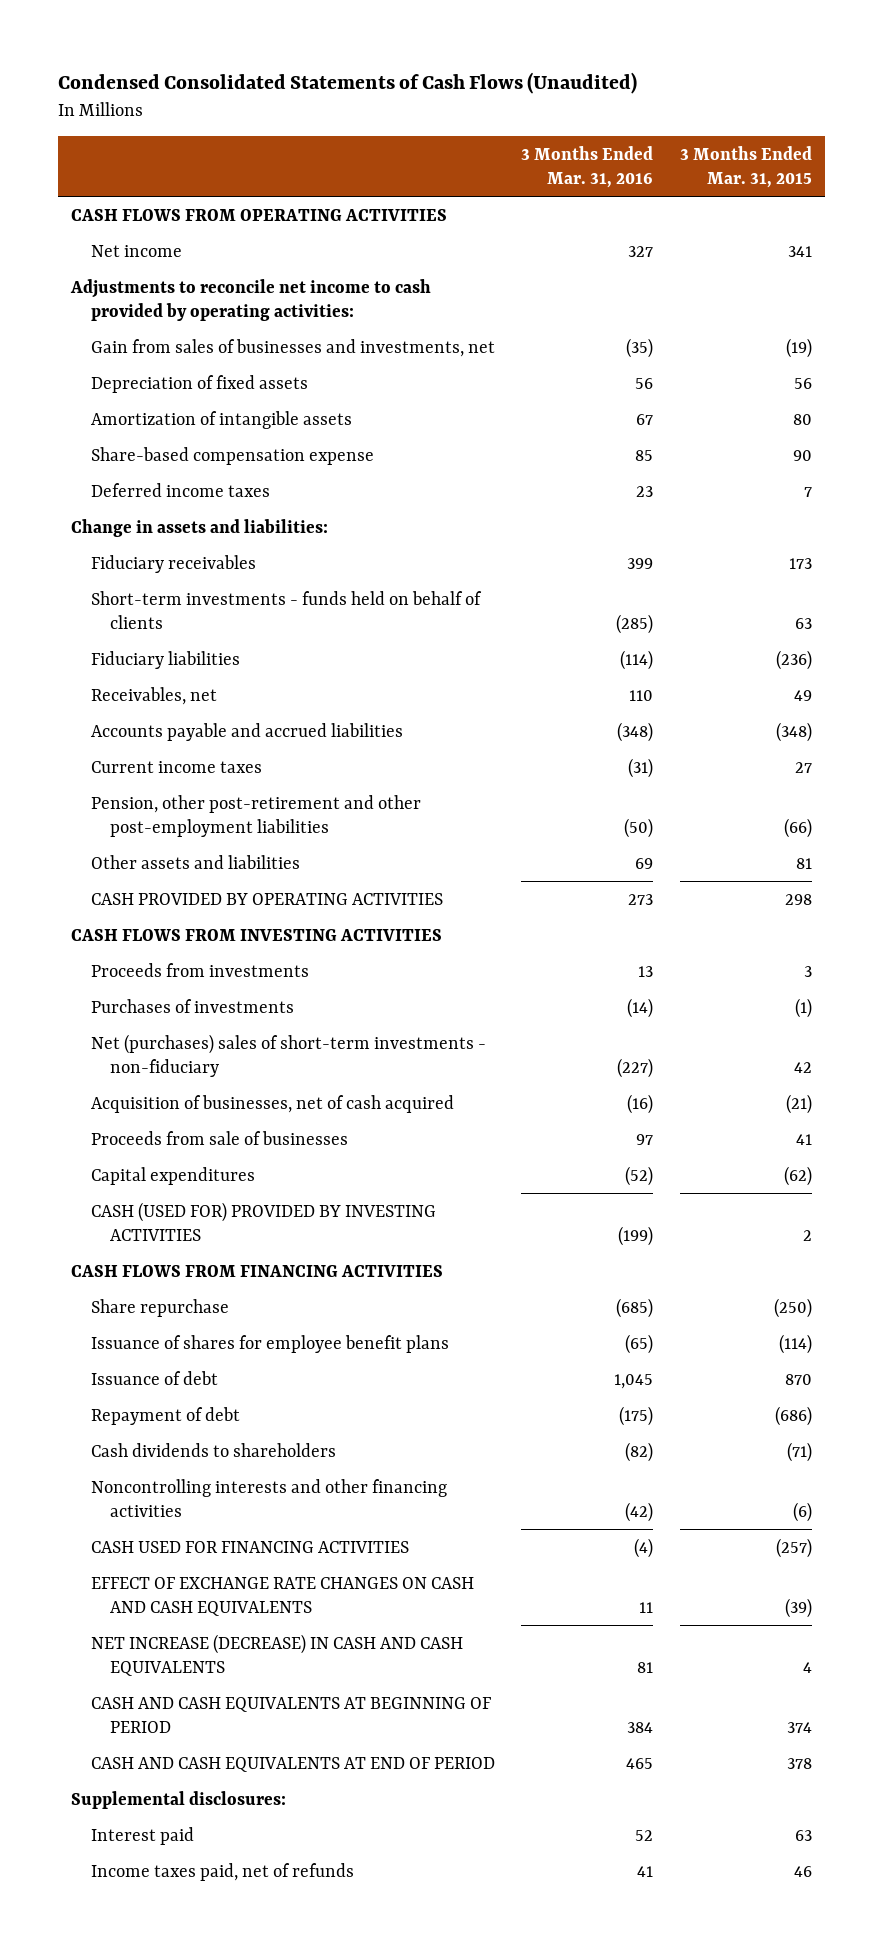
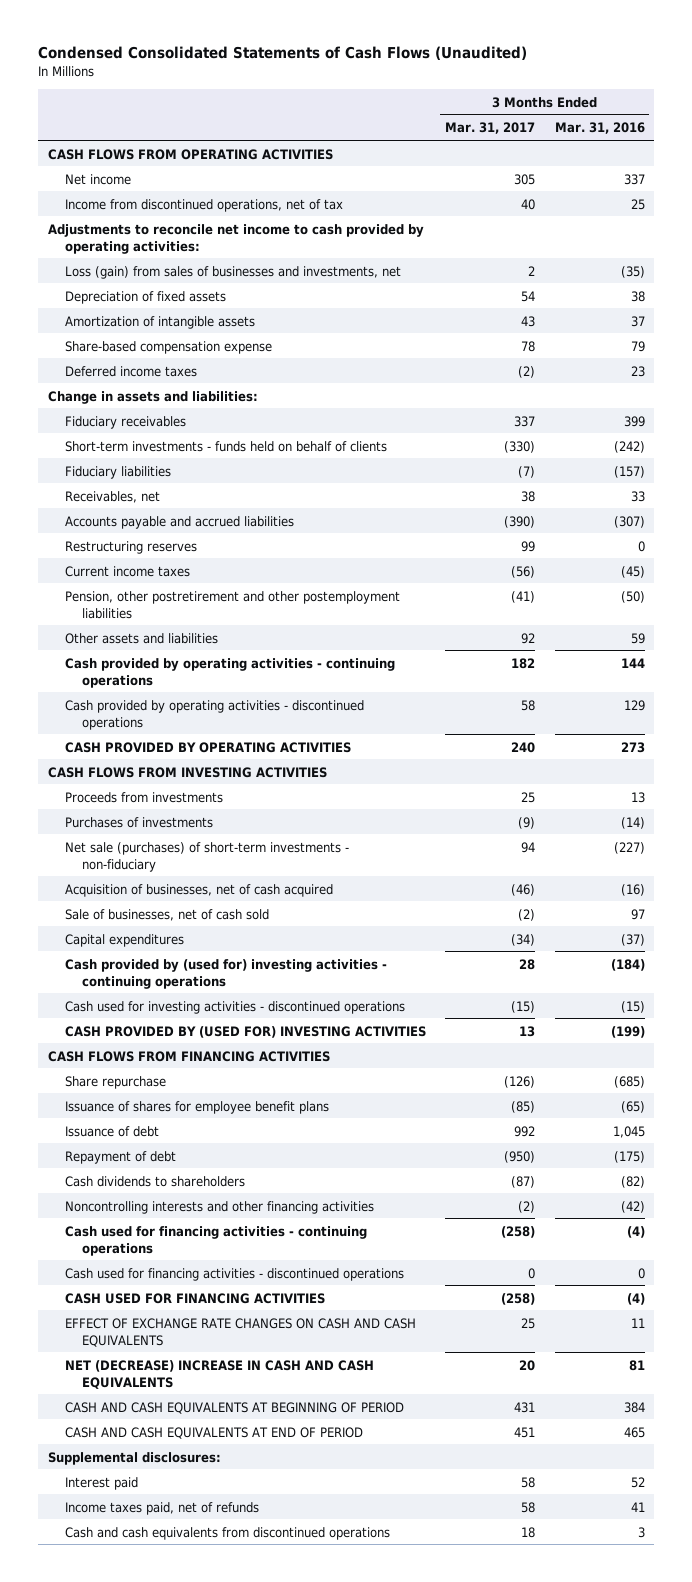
- | 3 Months Ended Mar. 31, 2016 | 3 Months Ended Mar. 31, 2015
+ | 3 Months Ended Mar. 31, 2017 | 3 Months Ended Mar. 31, 2016
- Net income | 327 | 341
+ Net income | 305 | 337
+ Income from discontinued operations, net of tax | 40 | 25
- Gain from sales of businesses and investments, net | (35) | (19)
- Depreciation of fixed assets | 56 | 56
- Amortization of intangible assets | 67 | 80
- Share-based compensation expense | 85 | 90
+ Loss (gain) from sales of businesses and investments, net | 2 | (35)
+ Depreciation of fixed assets | 54 | 38
+ Amortization of intangible assets | 43 | 37
+ Share-based compensation expense | 78 | 79
- Short-term investments - funds held on behalf of clients | (285) | 63
- Fiduciary liabilities | (114) | (236)
- Receivables, net | 110 | 49
- Accounts payable and accrued liabilities | (348) | (348)
- Current income taxes | (31) | 27
- Pension, other post-retirement and other post-employment liabilities | (50) | (66)
- Other assets and liabilities | 69 | 81
+ Short-term investments - funds held on behalf of clients | (330) | (242)
+ Fiduciary liabilities | (7) | (157)
+ Receivables, net | 38 | 33
+ Accounts payable and accrued liabilities | (390) | (307)
+ Restructuring reserves | 99 | 0
+ Current income taxes | (56) | (45)
+ Pension, other postretirement and other postemployment liabilities | (41) | (50)
+ Other assets and liabilities | 92 | 59
+ Cash provided by operating activities - continuing operations | 182 | 144
+ Cash provided by operating activities - discontinued operations | 58 | 129
- Net (purchases) sales of short-term investments - non-fiduciary | (227) | 42
+ Net sale (purchases) of short-term investments - non-fiduciary | 94 | (227)
- Proceeds from sale of businesses | 97 | 41
- Capital expenditures | (52) | (62)
- CASH (USED FOR) PROVIDED BY INVESTING ACTIVITIES | (199) | 2
+ Sale of businesses, net of cash sold | (2) | 97
+ Capital expenditures | (34) | (37)
+ Cash provided by (used for) investing activities - continuing operations | 28 | (184)
+ Cash used for investing activities - discontinued operations | (15) | (15)
+ CASH PROVIDED BY (USED FOR) INVESTING ACTIVITIES | 13 | (199)
+ Cash used for financing activities - continuing operations | (258) | (4)
+ Cash used for financing activities - discontinued operations | 0 | 0
- NET INCREASE (DECREASE) IN CASH AND CASH EQUIVALENTS | 81 | 4
+ NET (DECREASE) INCREASE IN CASH AND CASH EQUIVALENTS | 20 | 81
+ Cash and cash equivalents from discontinued operations | 18 | 3

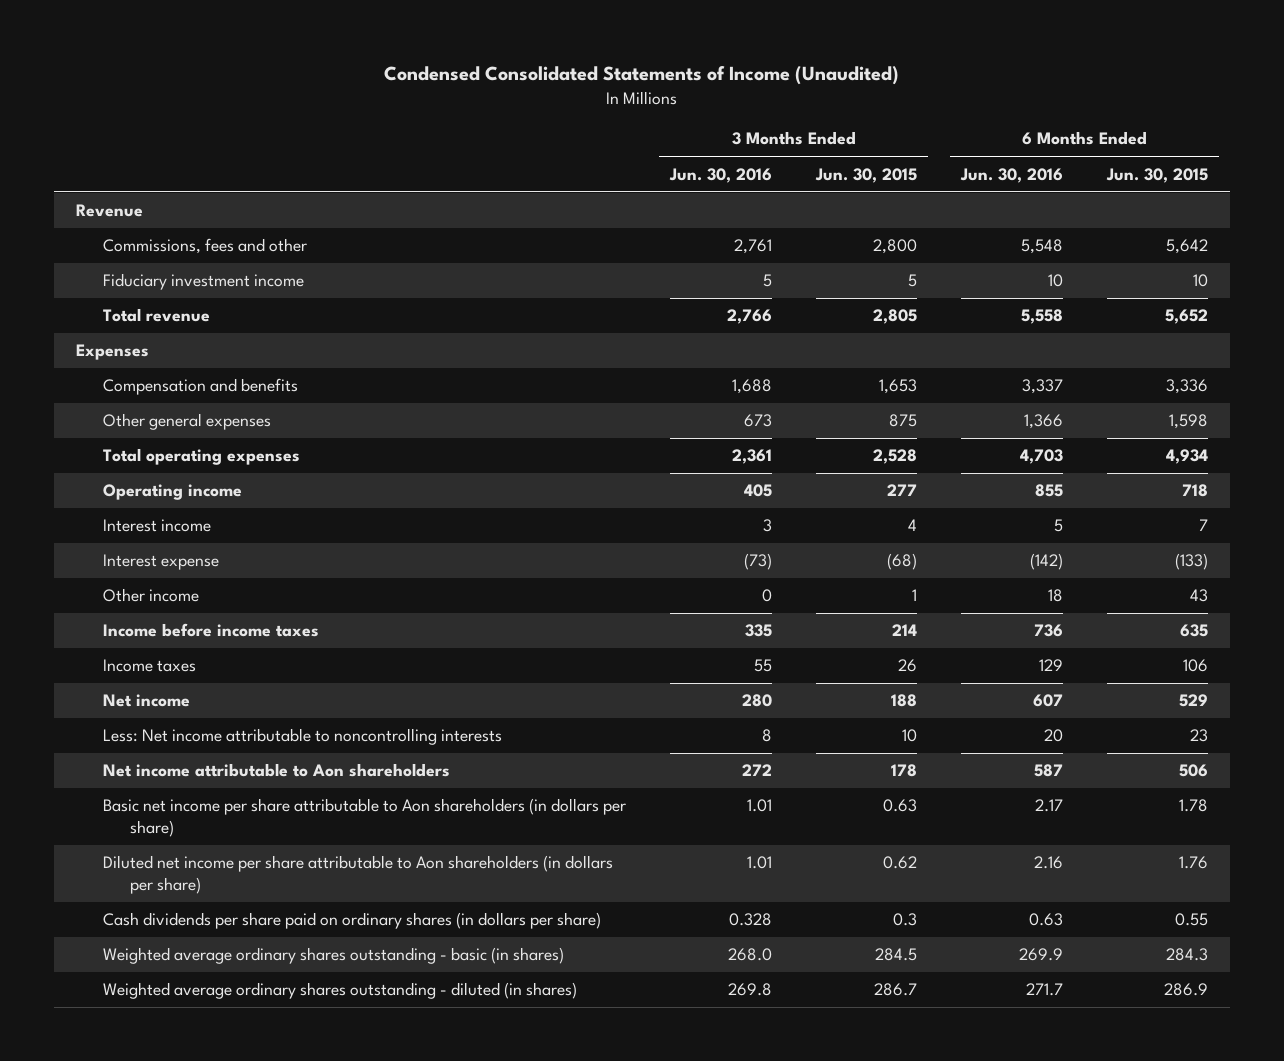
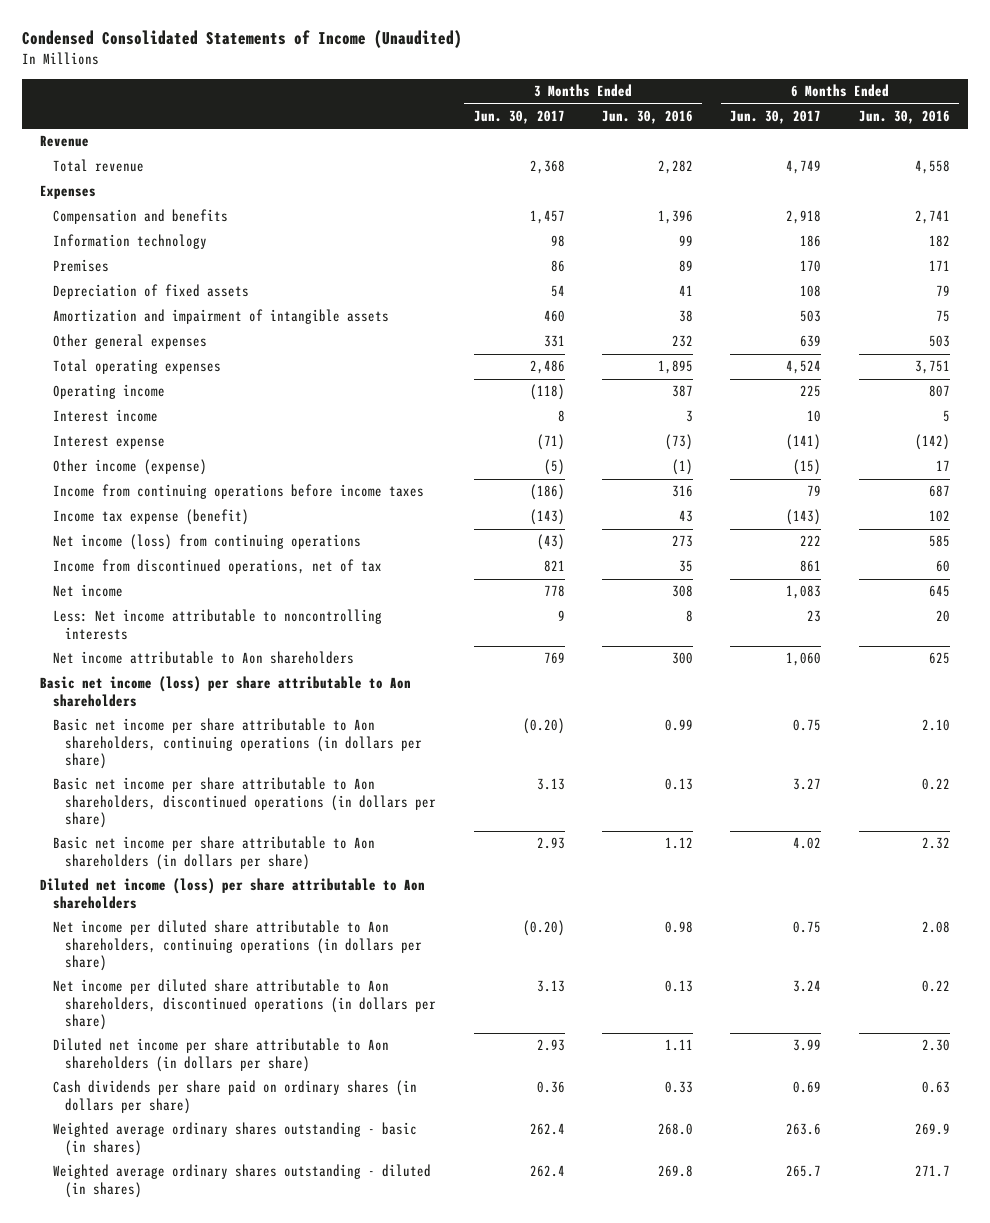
- | 3 Months Ended Jun. 30, 2016 | 3 Months Ended Jun. 30, 2015 | 6 Months Ended Jun. 30, 2016 | 6 Months Ended Jun. 30, 2015
+ | 3 Months Ended Jun. 30, 2017 | 3 Months Ended Jun. 30, 2016 | 6 Months Ended Jun. 30, 2017 | 6 Months Ended Jun. 30, 2016
- Commissions, fees and other | 2,761 | 2,800 | 5,548 | 5,642
- Fiduciary investment income | 5 | 5 | 10 | 10
- Total revenue | 2,766 | 2,805 | 5,558 | 5,652
+ Total revenue | 2,368 | 2,282 | 4,749 | 4,558
- Compensation and benefits | 1,688 | 1,653 | 3,337 | 3,336
- Other general expenses | 673 | 875 | 1,366 | 1,598
- Total operating expenses | 2,361 | 2,528 | 4,703 | 4,934
- Operating income | 405 | 277 | 855 | 718
+ Compensation and benefits | 1,457 | 1,396 | 2,918 | 2,741
+ Information technology | 98 | 99 | 186 | 182
+ Premises | 86 | 89 | 170 | 171
+ Depreciation of fixed assets | 54 | 41 | 108 | 79
+ Amortization and impairment of intangible assets | 460 | 38 | 503 | 75
+ Other general expenses | 331 | 232 | 639 | 503
+ Total operating expenses | 2,486 | 1,895 | 4,524 | 3,751
+ Operating income | (118) | 387 | 225 | 807
- Other income | 0 | 1 | 18 | 43
- Income before income taxes | 335 | 214 | 736 | 635
- Income taxes | 55 | 26 | 129 | 106
- Net income | 280 | 188 | 607 | 529
+ Other income (expense) | (5) | (1) | (15) | 17
+ Income from continuing operations before income taxes | (186) | 316 | 79 | 687
+ Income tax expense (benefit) | (143) | 43 | (143) | 102
+ Net income (loss) from continuing operations | (43) | 273 | 222 | 585
+ Income from discontinued operations, net of tax | 821 | 35 | 861 | 60
+ Net income | 778 | 308 | 1,083 | 645
- Net income attributable to Aon shareholders | 272 | 178 | 587 | 506
- Basic net income per share attributable to Aon shareholders (in dollars per share) | 1.01 | 0.63 | 2.17 | 1.78
- Diluted net income per share attributable to Aon shareholders (in dollars per share) | 1.01 | 0.62 | 2.16 | 1.76
- Cash dividends per share paid on ordinary shares (in dollars per share) | 0.328 | 0.3 | 0.63 | 0.55
+ Net income attributable to Aon shareholders | 769 | 300 | 1,060 | 625
+ Basic net income (loss) per share attributable to Aon shareholders
+ Basic net income per share attributable to Aon shareholders, continuing operations (in dollars per share) | (0.20) | 0.99 | 0.75 | 2.10
+ Basic net income per share attributable to Aon shareholders, discontinued operations (in dollars per share) | 3.13 | 0.13 | 3.27 | 0.22
+ Basic net income per share attributable to Aon shareholders (in dollars per share) | 2.93 | 1.12 | 4.02 | 2.32
+ Diluted net income (loss) per share attributable to Aon shareholders
+ Net income per diluted share attributable to Aon shareholders, continuing operations (in dollars per share) | (0.20) | 0.98 | 0.75 | 2.08
+ Net income per diluted share attributable to Aon shareholders, discontinued operations (in dollars per share) | 3.13 | 0.13 | 3.24 | 0.22
+ Diluted net income per share attributable to Aon shareholders (in dollars per share) | 2.93 | 1.11 | 3.99 | 2.30
+ Cash dividends per share paid on ordinary shares (in dollars per share) | 0.36 | 0.33 | 0.69 | 0.63

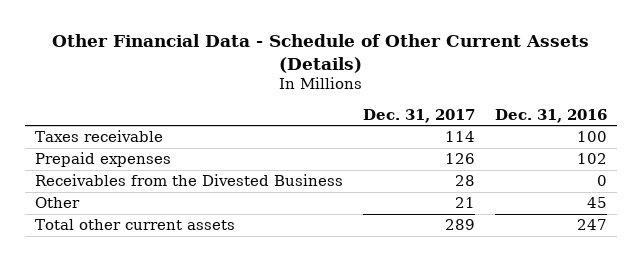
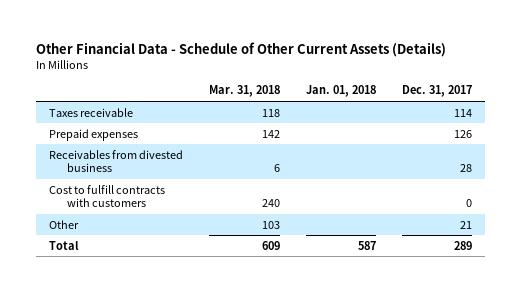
- | Dec. 31, 2017 | Dec. 31, 2016
+ | Mar. 31, 2018 | Jan. 01, 2018 | Dec. 31, 2017
- Receivables from the Divested Business | 28 | 0
+ Receivables from divested business | 6 | | 28
+ Cost to fulfill contracts with customers | 240 | | 0
- Total other current assets | 289 | 247
+ Total | 609 | 587 | 289

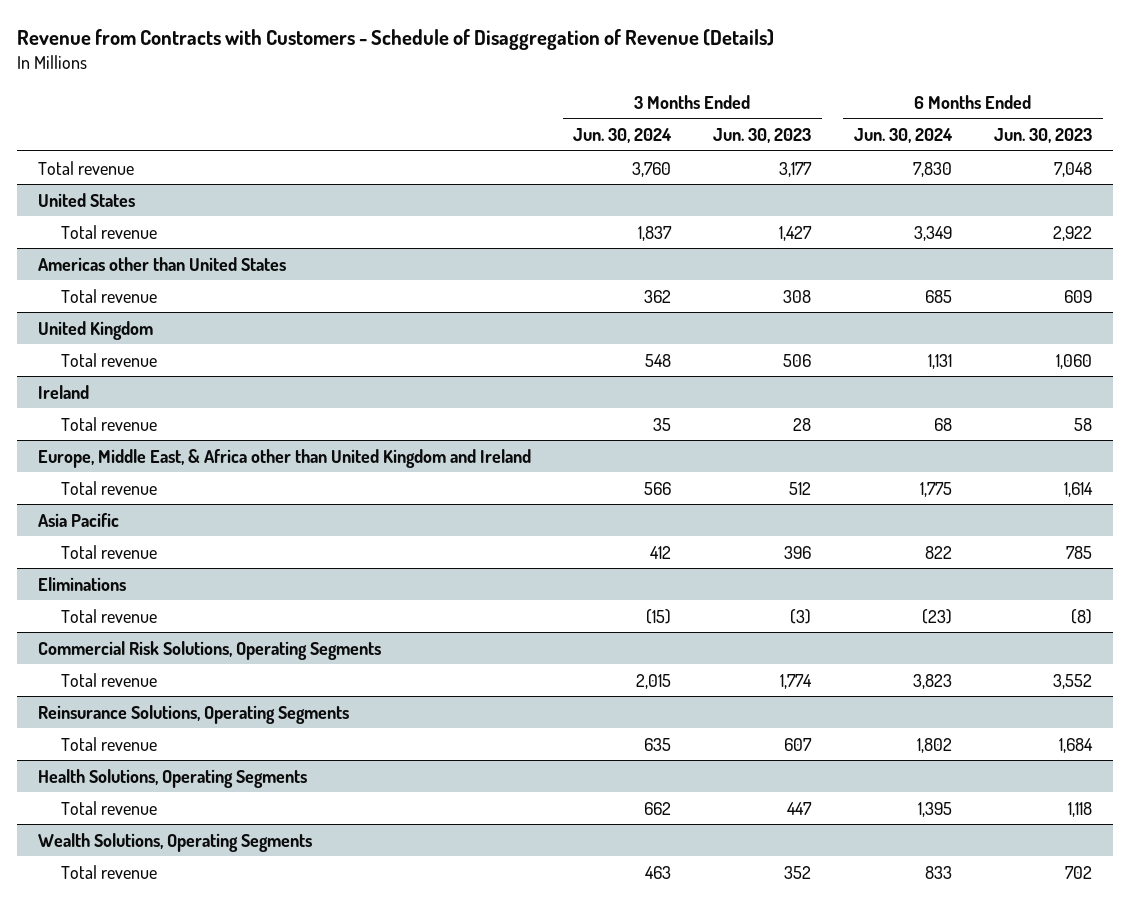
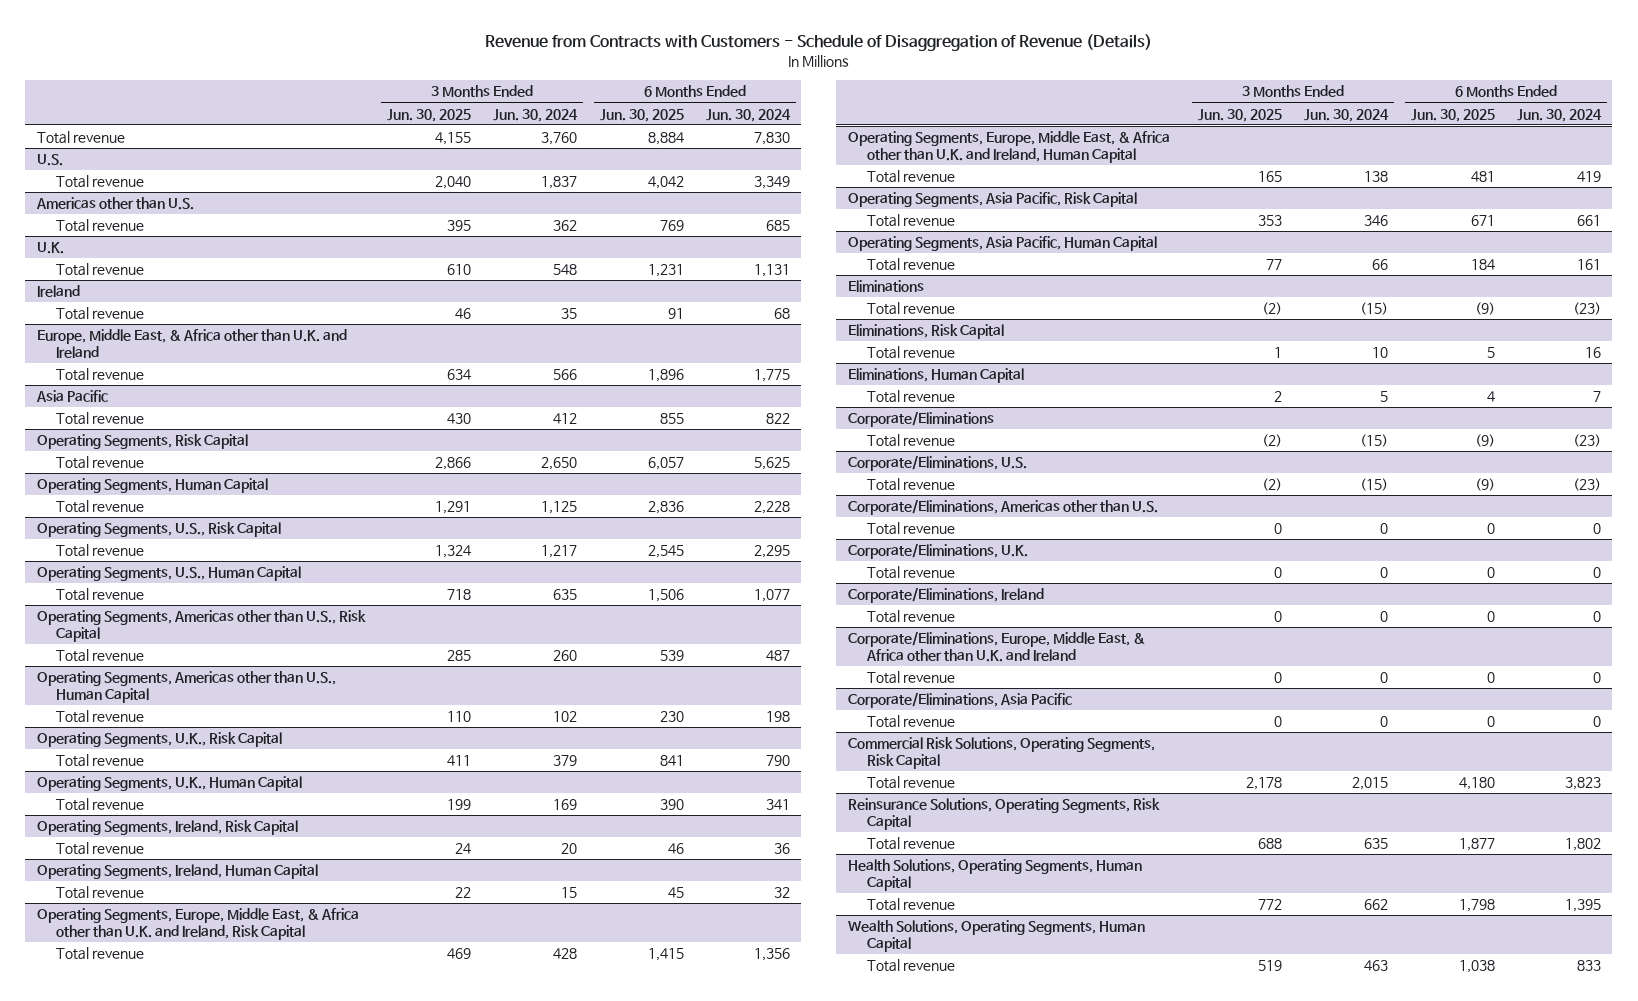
- | 3 Months Ended Jun. 30, 2024 | 3 Months Ended Jun. 30, 2023 | 6 Months Ended Jun. 30, 2024 | 6 Months Ended Jun. 30, 2023
+ | 3 Months Ended Jun. 30, 2025 | 3 Months Ended Jun. 30, 2024 | 6 Months Ended Jun. 30, 2025 | 6 Months Ended Jun. 30, 2024
- United States
+ U.S.
- Americas other than United States
+ Americas other than U.S.
- United Kingdom
+ U.K.
- Europe, Middle East, & Africa other than United Kingdom and Ireland
+ Europe, Middle East, & Africa other than U.K. and Ireland
+ Operating Segments, Risk Capital
+ Total revenue | 2,866 | 2,650 | 6,057 | 5,625
+ Operating Segments, Human Capital
+ Total revenue | 1,291 | 1,125 | 2,836 | 2,228
+ Operating Segments, U.S., Risk Capital
+ Total revenue | 1,324 | 1,217 | 2,545 | 2,295
+ Operating Segments, U.S., Human Capital
+ Total revenue | 718 | 635 | 1,506 | 1,077
+ Operating Segments, Americas other than U.S., Risk Capital
+ Total revenue | 285 | 260 | 539 | 487
+ Operating Segments, Americas other than U.S., Human Capital
+ Total revenue | 110 | 102 | 230 | 198
+ Operating Segments, U.K., Risk Capital
+ Total revenue | 411 | 379 | 841 | 790
+ Operating Segments, U.K., Human Capital
+ Total revenue | 199 | 169 | 390 | 341
+ Operating Segments, Ireland, Risk Capital
+ Total revenue | 24 | 20 | 46 | 36
+ Operating Segments, Ireland, Human Capital
+ Total revenue | 22 | 15 | 45 | 32
+ Operating Segments, Europe, Middle East, & Africa other than U.K. and Ireland, Risk Capital
+ Total revenue | 469 | 428 | 1,415 | 1,356
+ Operating Segments, Europe, Middle East, & Africa other than U.K. and Ireland, Human Capital
+ Total revenue | 165 | 138 | 481 | 419
+ Operating Segments, Asia Pacific, Risk Capital
+ Total revenue | 353 | 346 | 671 | 661
+ Operating Segments, Asia Pacific, Human Capital
+ Total revenue | 77 | 66 | 184 | 161
- Commercial Risk Solutions, Operating Segments
+ Eliminations, Risk Capital
+ Total revenue | 1 | 10 | 5 | 16
+ Eliminations, Human Capital
+ Total revenue | 2 | 5 | 4 | 7
+ Corporate/Eliminations
+ Total revenue | (2) | (15) | (9) | (23)
+ Corporate/Eliminations, U.S.
+ Total revenue | (2) | (15) | (9) | (23)
+ Corporate/Eliminations, Americas other than U.S.
+ Total revenue | 0 | 0 | 0 | 0
+ Corporate/Eliminations, U.K.
+ Total revenue | 0 | 0 | 0 | 0
+ Corporate/Eliminations, Ireland
+ Total revenue | 0 | 0 | 0 | 0
+ Corporate/Eliminations, Europe, Middle East, & Africa other than U.K. and Ireland
+ Total revenue | 0 | 0 | 0 | 0
+ Corporate/Eliminations, Asia Pacific
+ Total revenue | 0 | 0 | 0 | 0
+ Commercial Risk Solutions, Operating Segments, Risk Capital
- Reinsurance Solutions, Operating Segments
+ Reinsurance Solutions, Operating Segments, Risk Capital
- Health Solutions, Operating Segments
+ Health Solutions, Operating Segments, Human Capital
- Wealth Solutions, Operating Segments
+ Wealth Solutions, Operating Segments, Human Capital

